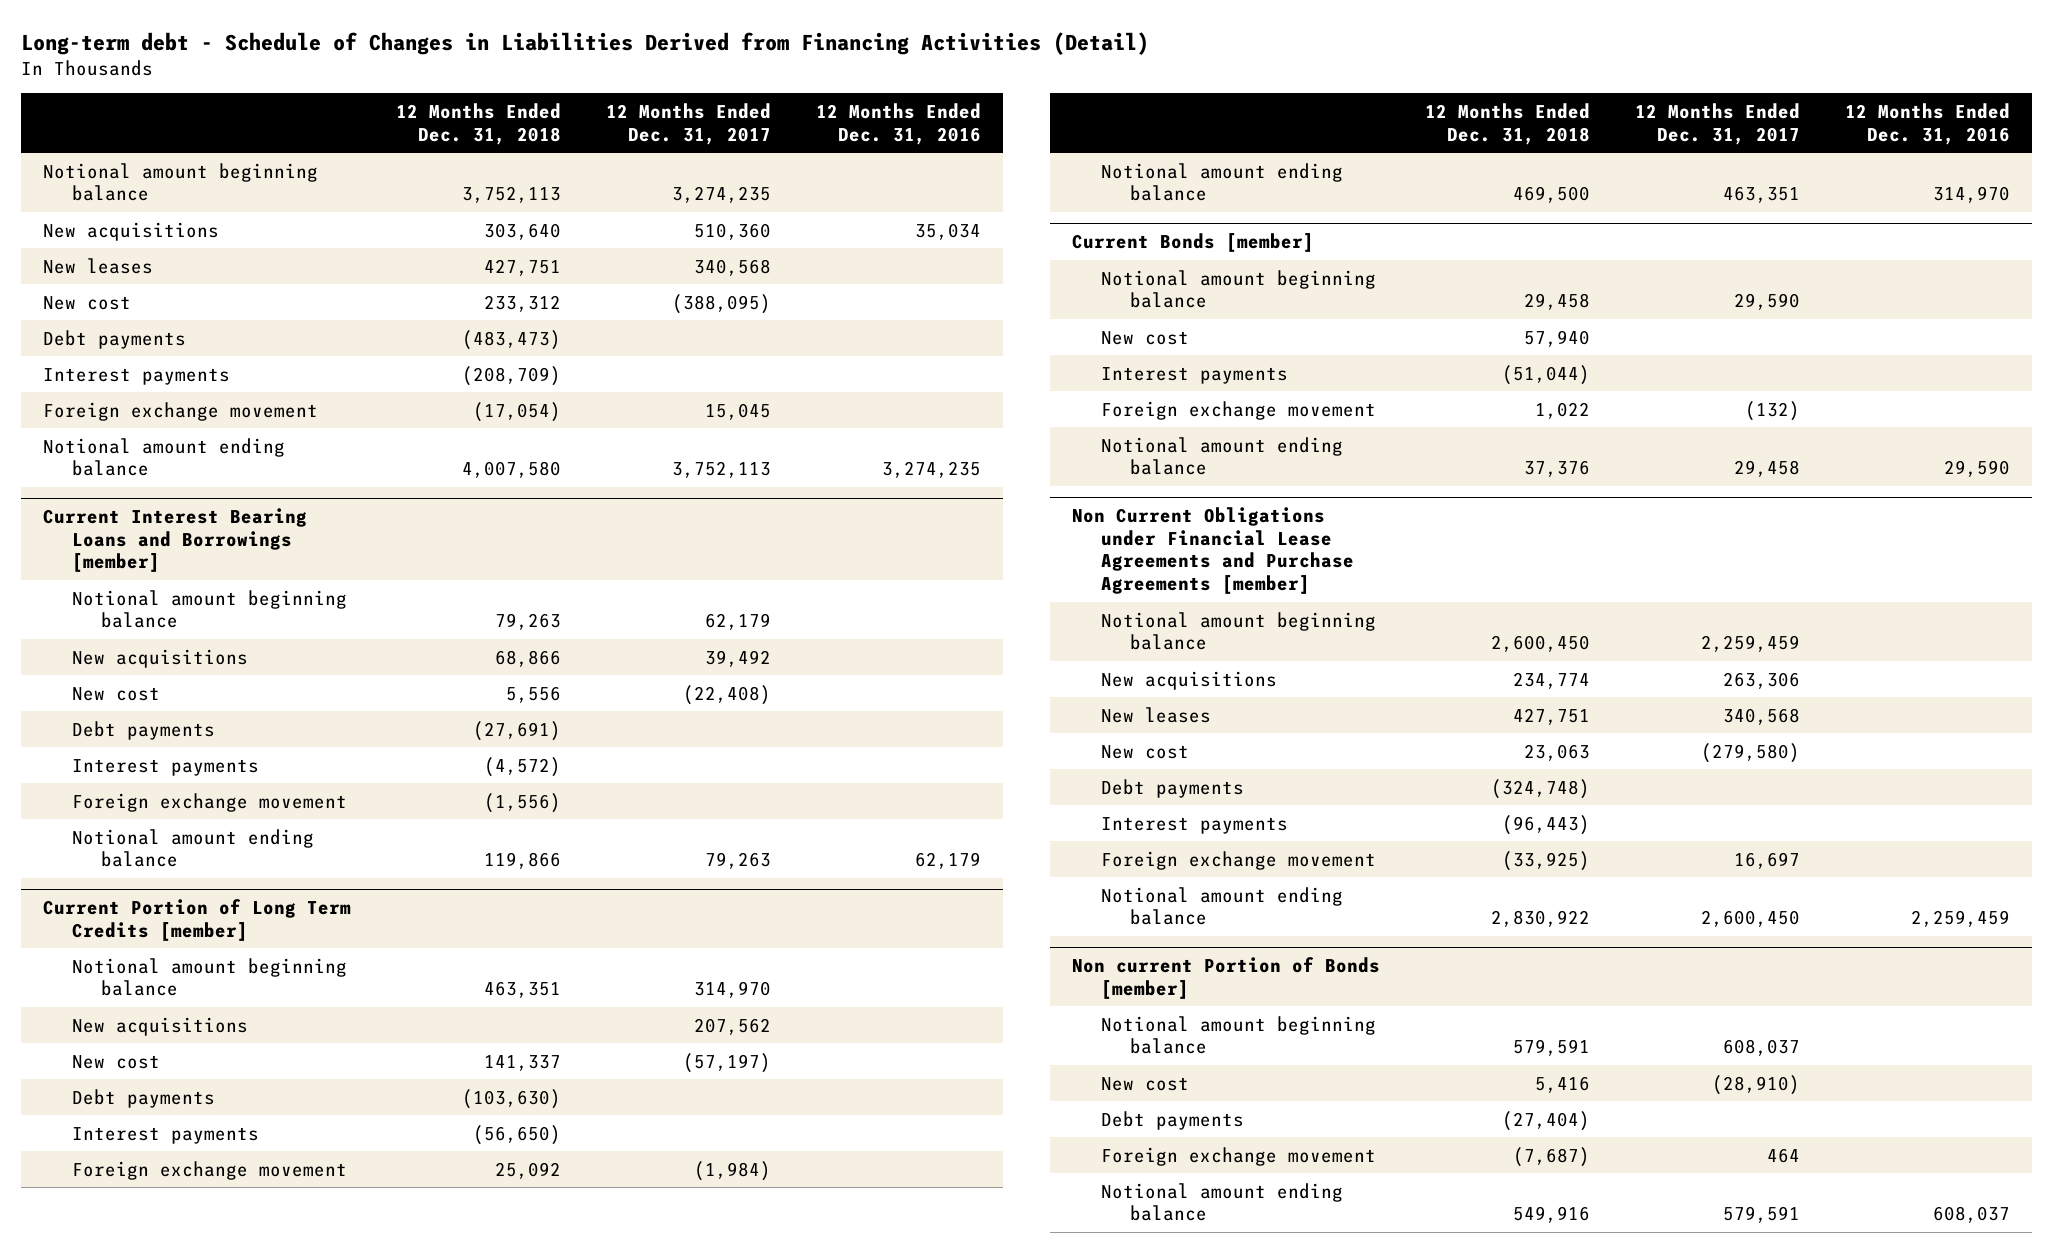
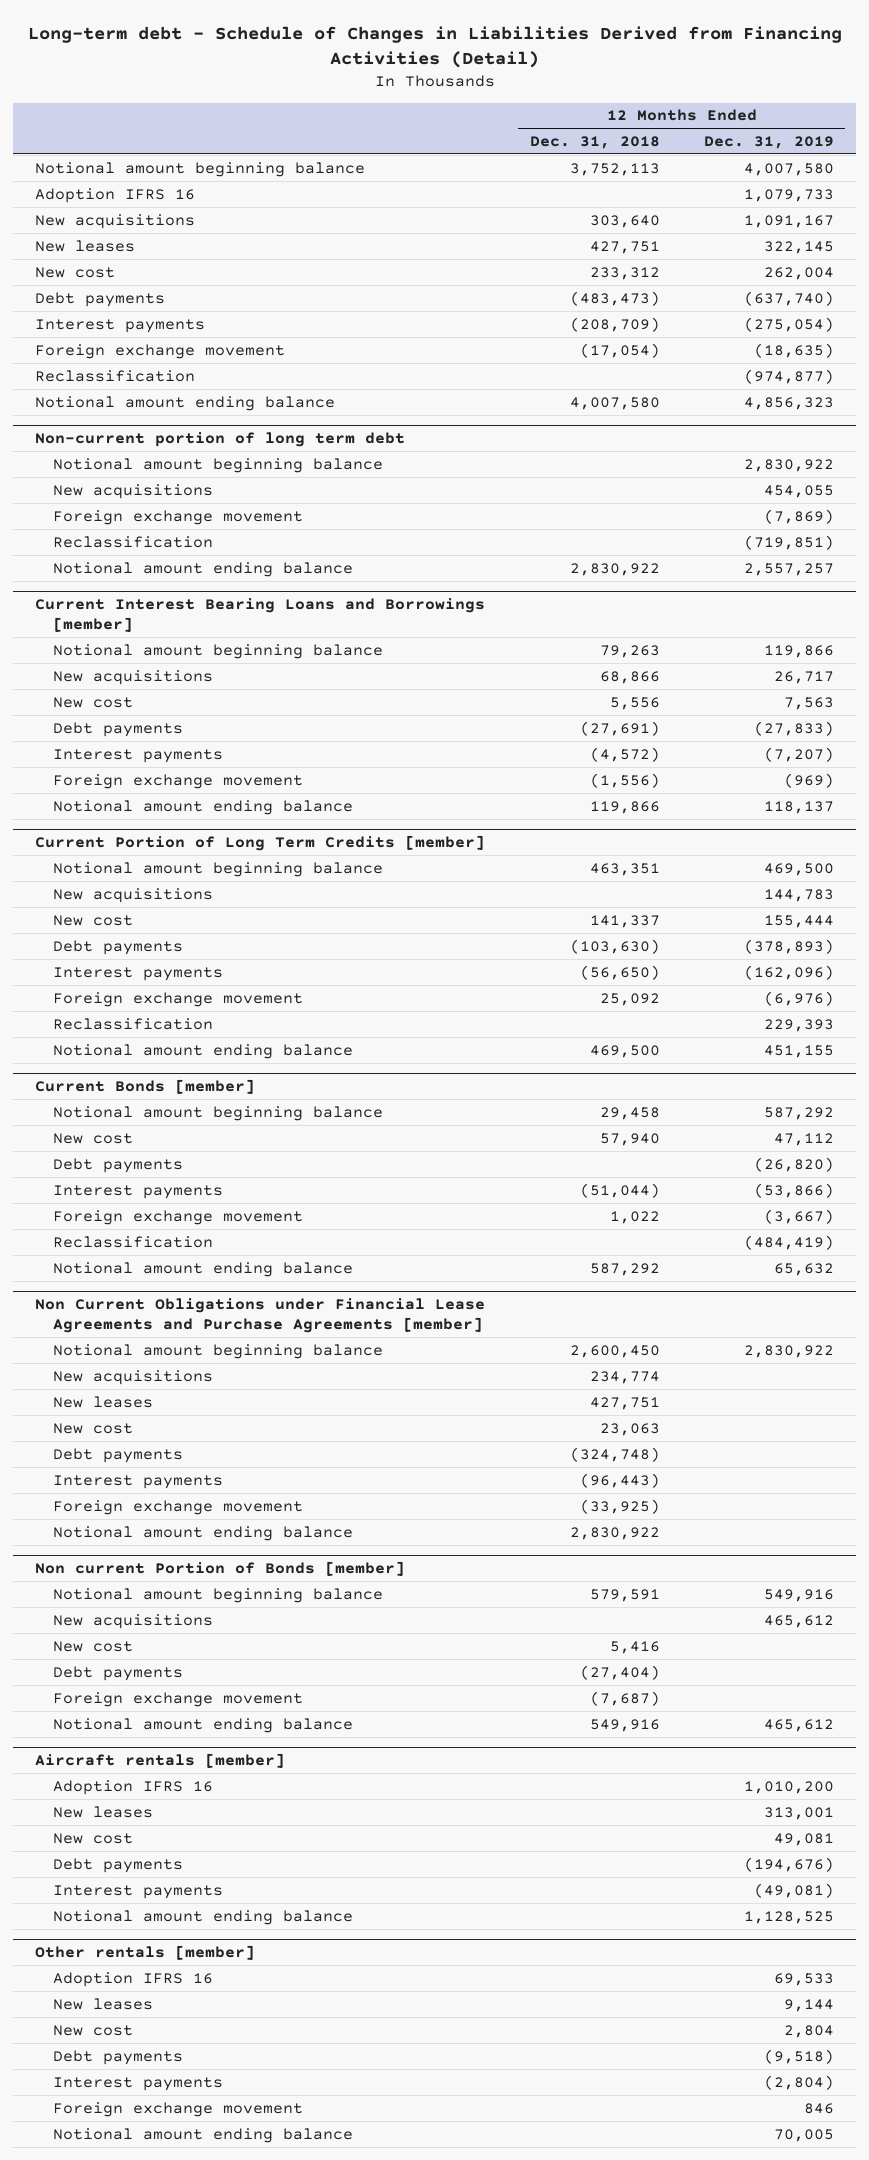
- | 12 Months Ended Dec. 31, 2018 | 12 Months Ended Dec. 31, 2017 | 12 Months Ended Dec. 31, 2016
+ | 12 Months Ended Dec. 31, 2018 | 12 Months Ended Dec. 31, 2019
+ Adoption IFRS 16 | | 1,079,733
+ Reclassification | | (974,877)
+ Non-current portion of long term debt
+ Notional amount beginning balance | | 2,830,922
+ New acquisitions | | 454,055
+ Foreign exchange movement | | (7,869)
+ Reclassification | | (719,851)
+ Notional amount ending balance | 2,830,922 | 2,557,257
@ Current Portion of Long Term Credits [member]
+ Reclassification | | 229,393
@ Current Bonds [member]
+ Debt payments | | (26,820)
- Notional amount ending balance | 37,376 | 29,458 | 29,590
+ Reclassification | | (484,419)
+ Notional amount ending balance | 587,292 | 65,632
@ Non current Portion of Bonds [member]
+ New acquisitions | | 465,612
+ Aircraft rentals [member]
+ Adoption IFRS 16 | | 1,010,200
+ New leases | | 313,001
+ New cost | | 49,081
+ Debt payments | | (194,676)
+ Interest payments | | (49,081)
+ Notional amount ending balance | | 1,128,525
+ Other rentals [member]
+ Adoption IFRS 16 | | 69,533
+ New leases | | 9,144
+ New cost | | 2,804
+ Debt payments | | (9,518)
+ Interest payments | | (2,804)
+ Foreign exchange movement | | 846
+ Notional amount ending balance | | 70,005

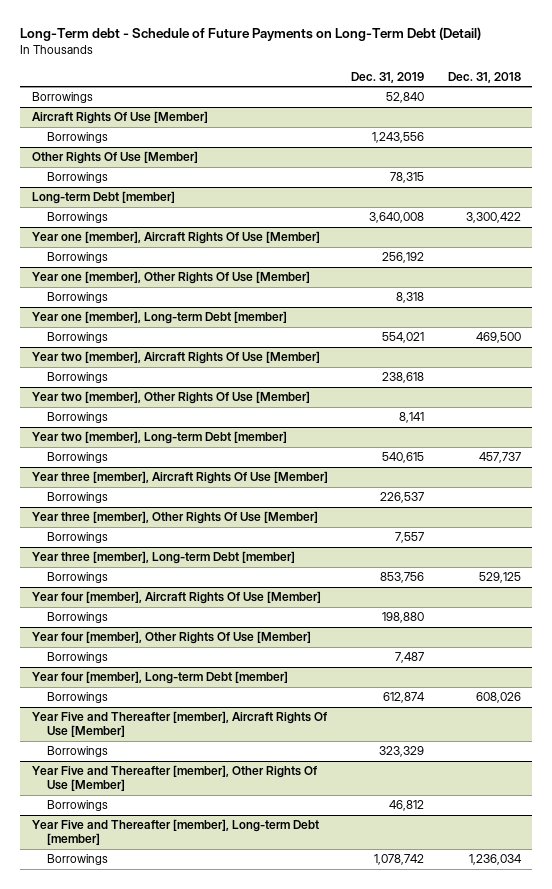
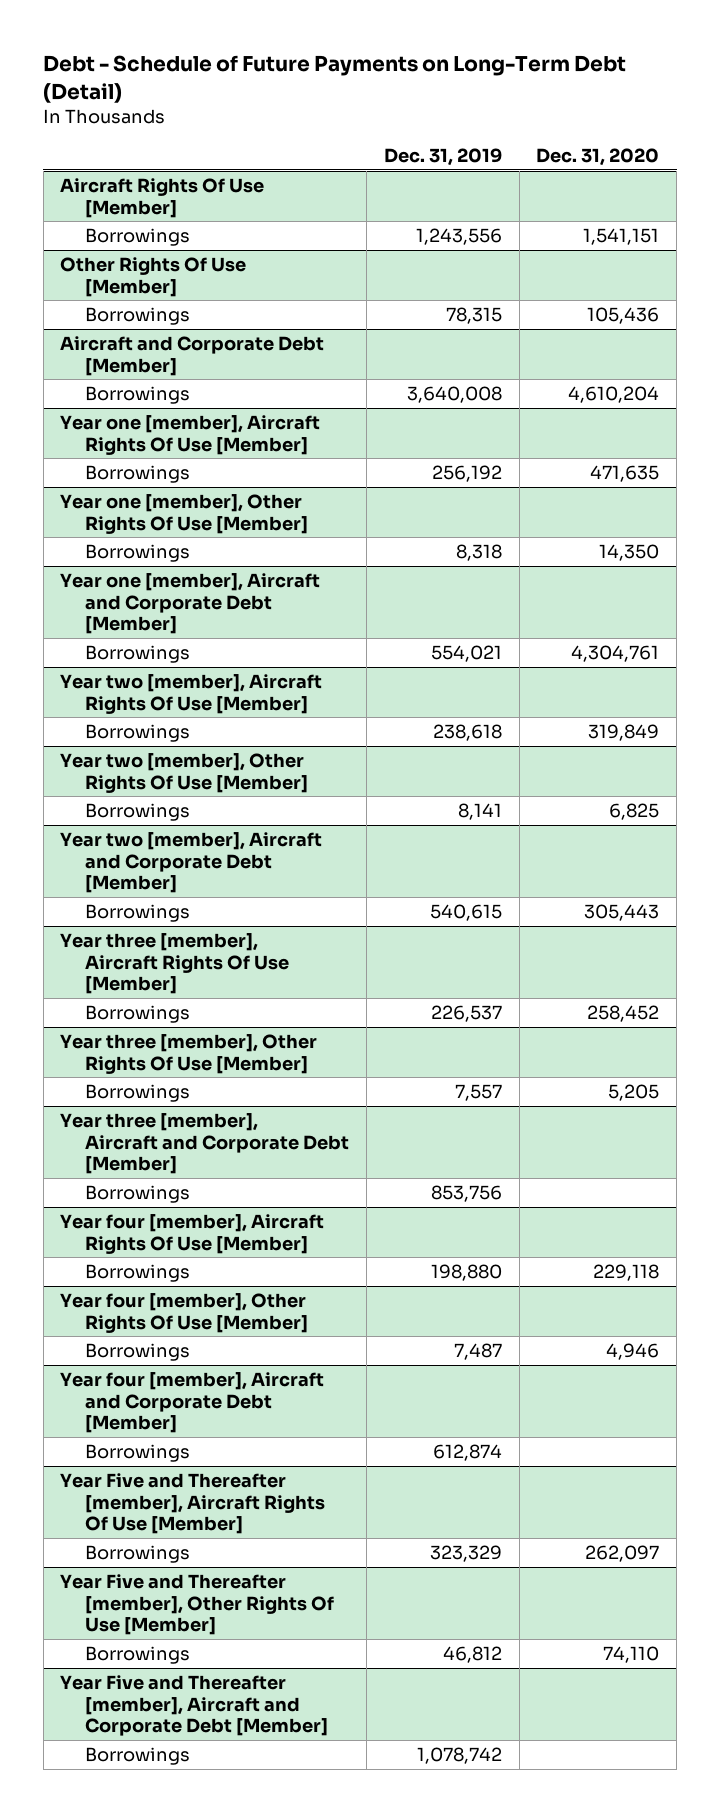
- Long-Term debt - Schedule of Future Payments on Long-Term Debt (Detail)
+ Debt - Schedule of Future Payments on Long-Term Debt (Detail)
- | Dec. 31, 2019 | Dec. 31, 2018
+ | Dec. 31, 2019 | Dec. 31, 2020
- Borrowings | 52,840 |
- Long-term Debt [member]
+ Aircraft and Corporate Debt [Member]
- Year one [member], Long-term Debt [member]
+ Year one [member], Aircraft and Corporate Debt [Member]
- Year two [member], Long-term Debt [member]
+ Year two [member], Aircraft and Corporate Debt [Member]
- Year three [member], Long-term Debt [member]
+ Year three [member], Aircraft and Corporate Debt [Member]
- Year four [member], Long-term Debt [member]
+ Year four [member], Aircraft and Corporate Debt [Member]
- Year Five and Thereafter [member], Long-term Debt [member]
+ Year Five and Thereafter [member], Aircraft and Corporate Debt [Member]

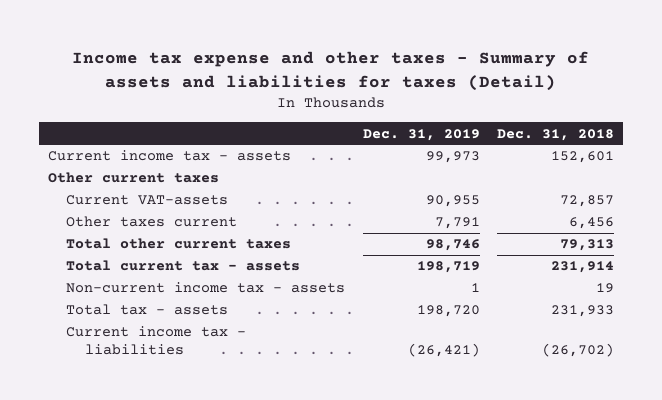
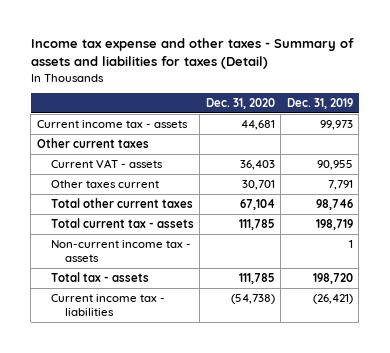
- | Dec. 31, 2019 | Dec. 31, 2018
+ | Dec. 31, 2020 | Dec. 31, 2019
- Current VAT-assets | 90,955 | 72,857
+ Current VAT - assets | 36,403 | 90,955

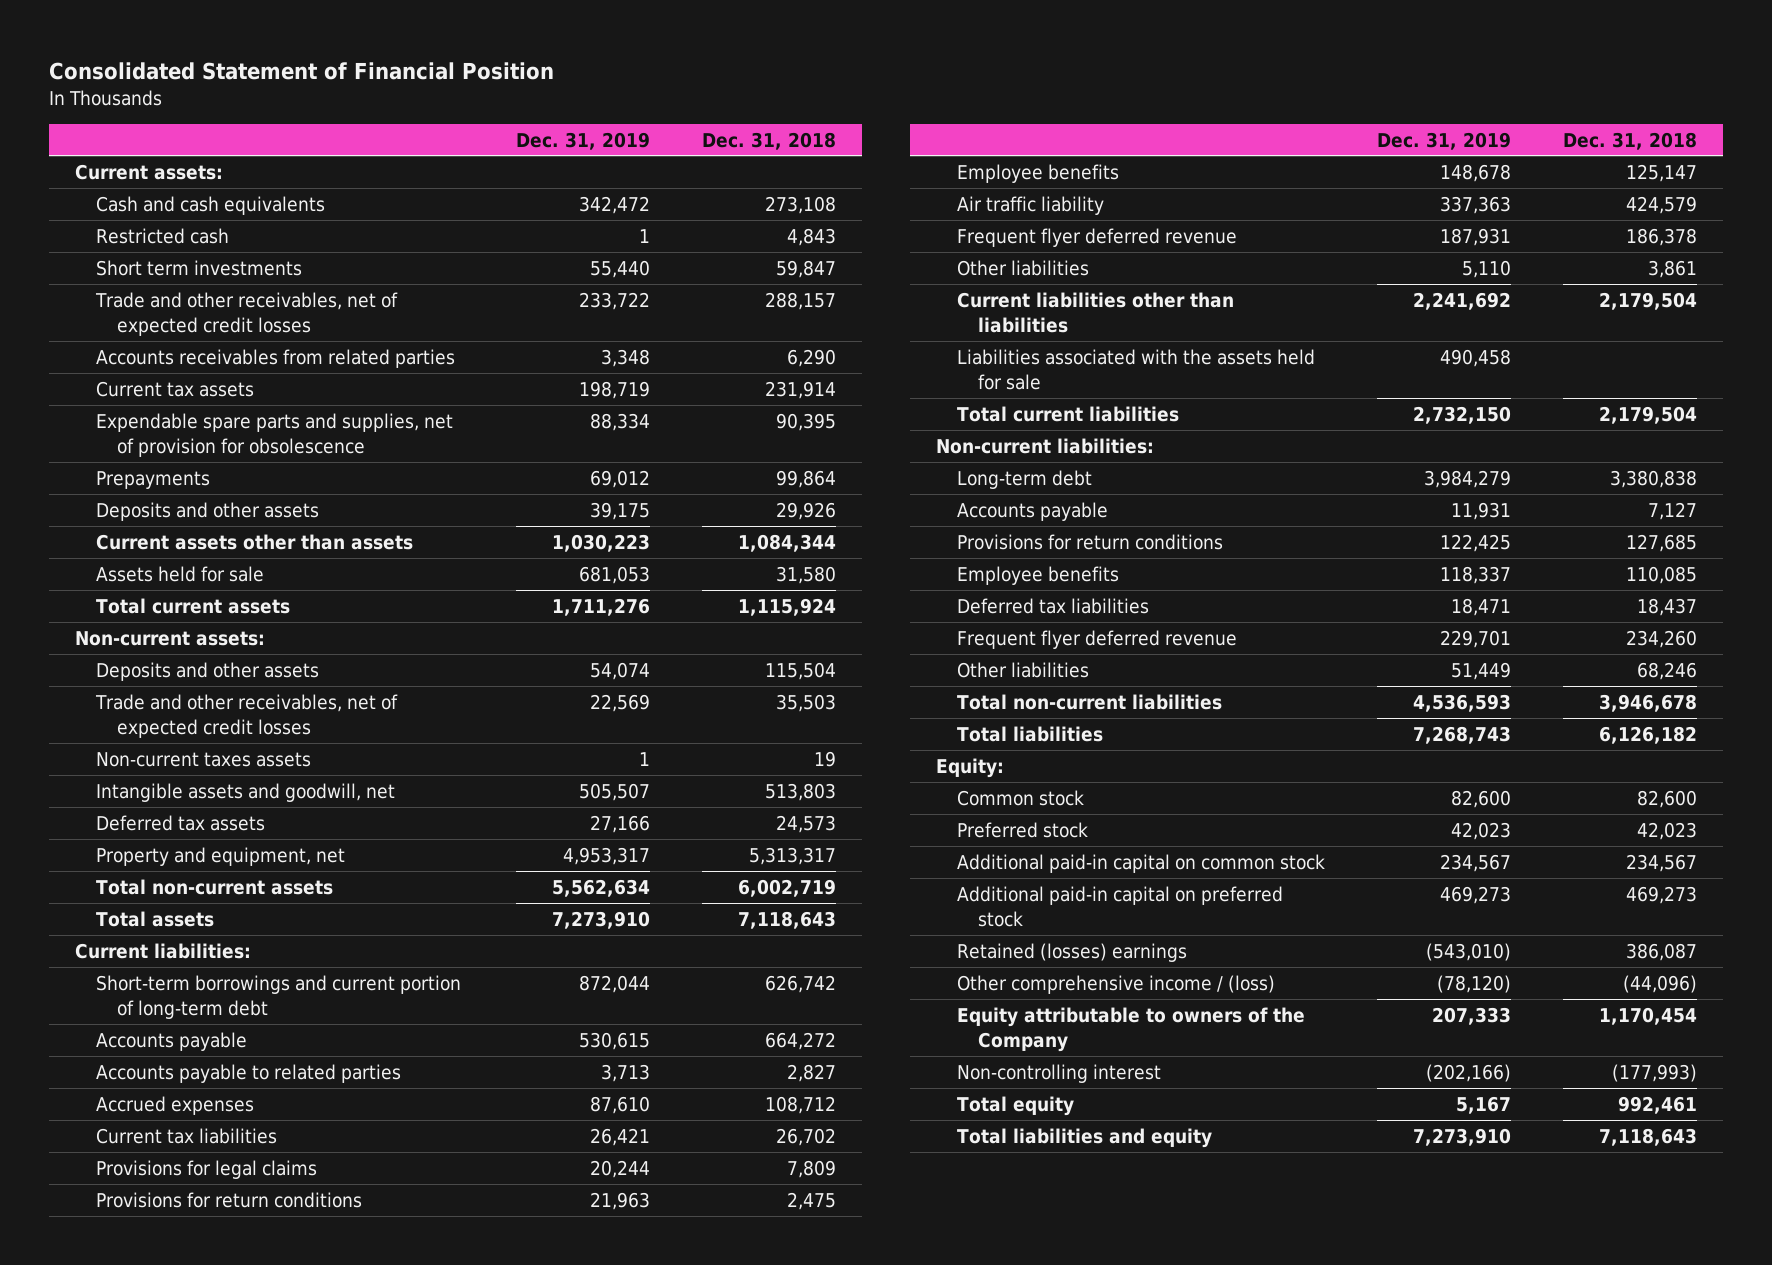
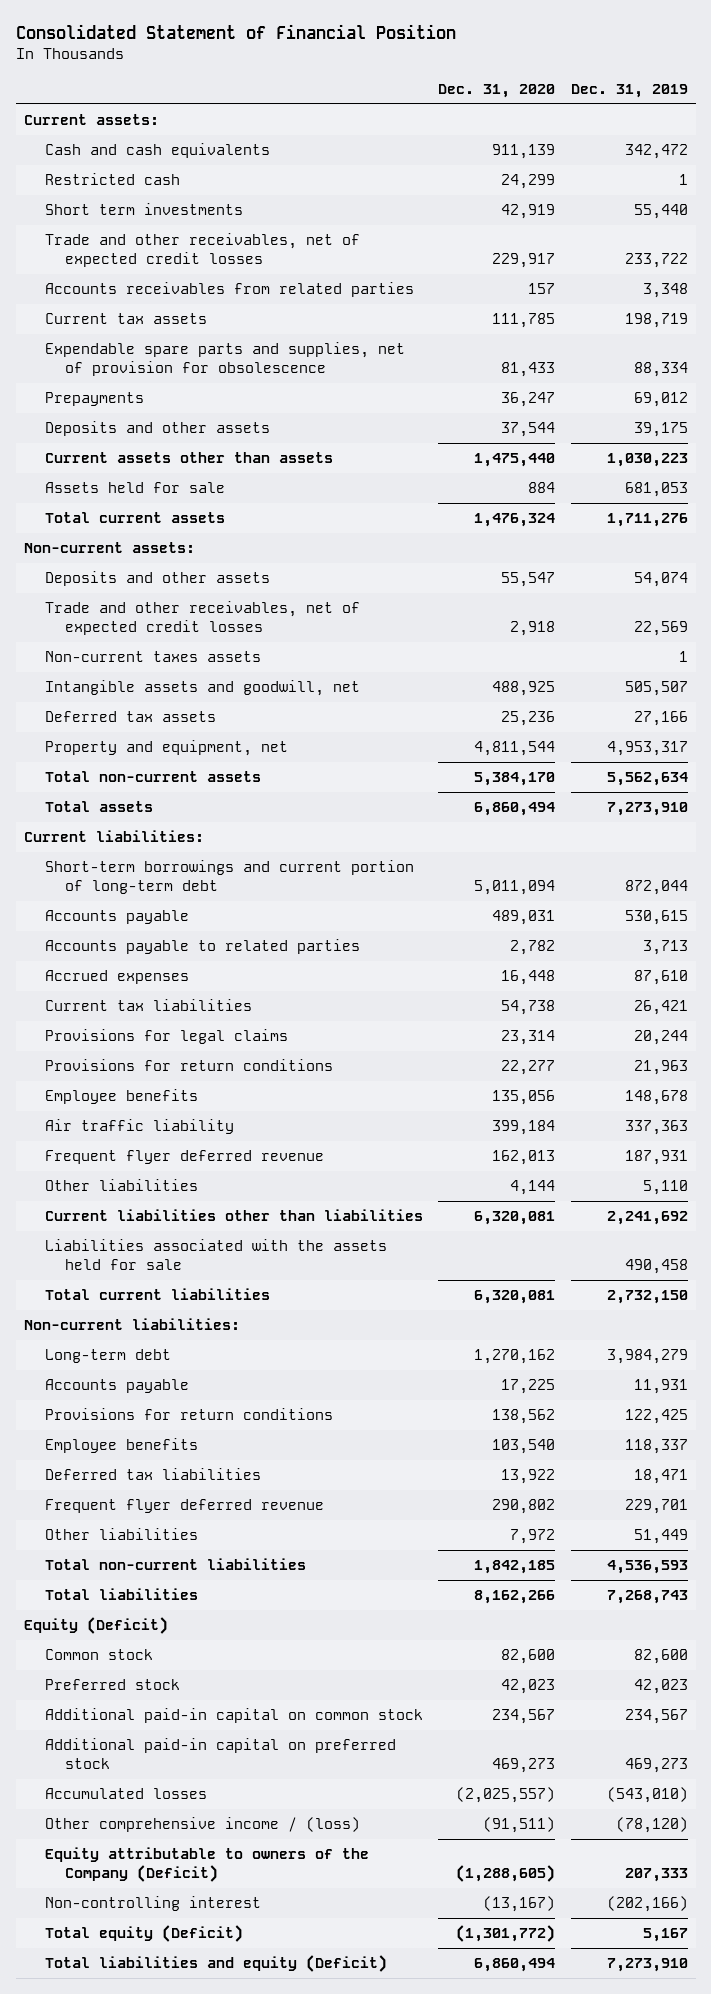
- | Dec. 31, 2019 | Dec. 31, 2018
+ | Dec. 31, 2020 | Dec. 31, 2019
- Equity:
+ Equity (Deficit)
- Retained (losses) earnings | (543,010) | 386,087
+ Accumulated losses | (2,025,557) | (543,010)
- Equity attributable to owners of the Company | 207,333 | 1,170,454
+ Equity attributable to owners of the Company (Deficit) | (1,288,605) | 207,333
- Total equity | 5,167 | 992,461
- Total liabilities and equity | 7,273,910 | 7,118,643
+ Total equity (Deficit) | (1,301,772) | 5,167
+ Total liabilities and equity (Deficit) | 6,860,494 | 7,273,910

